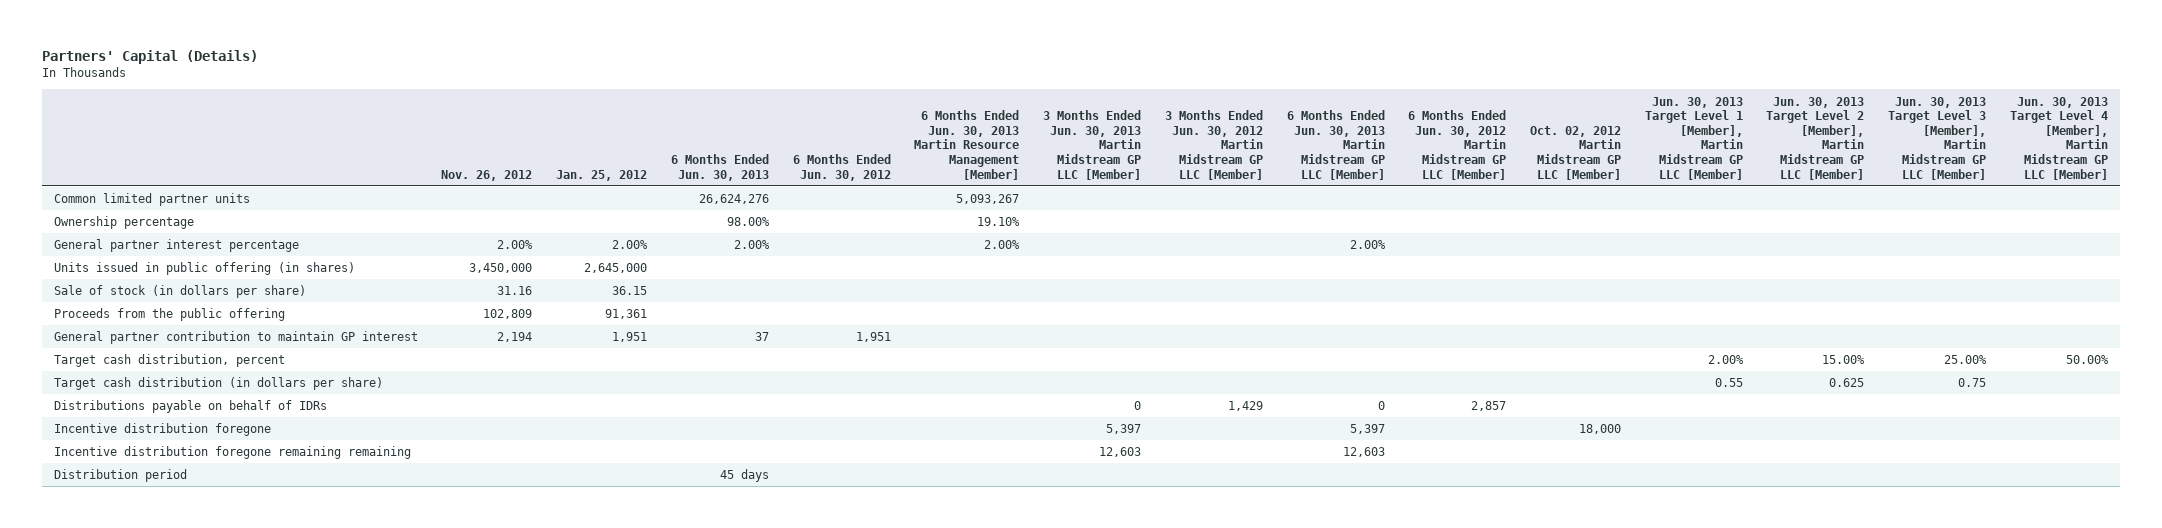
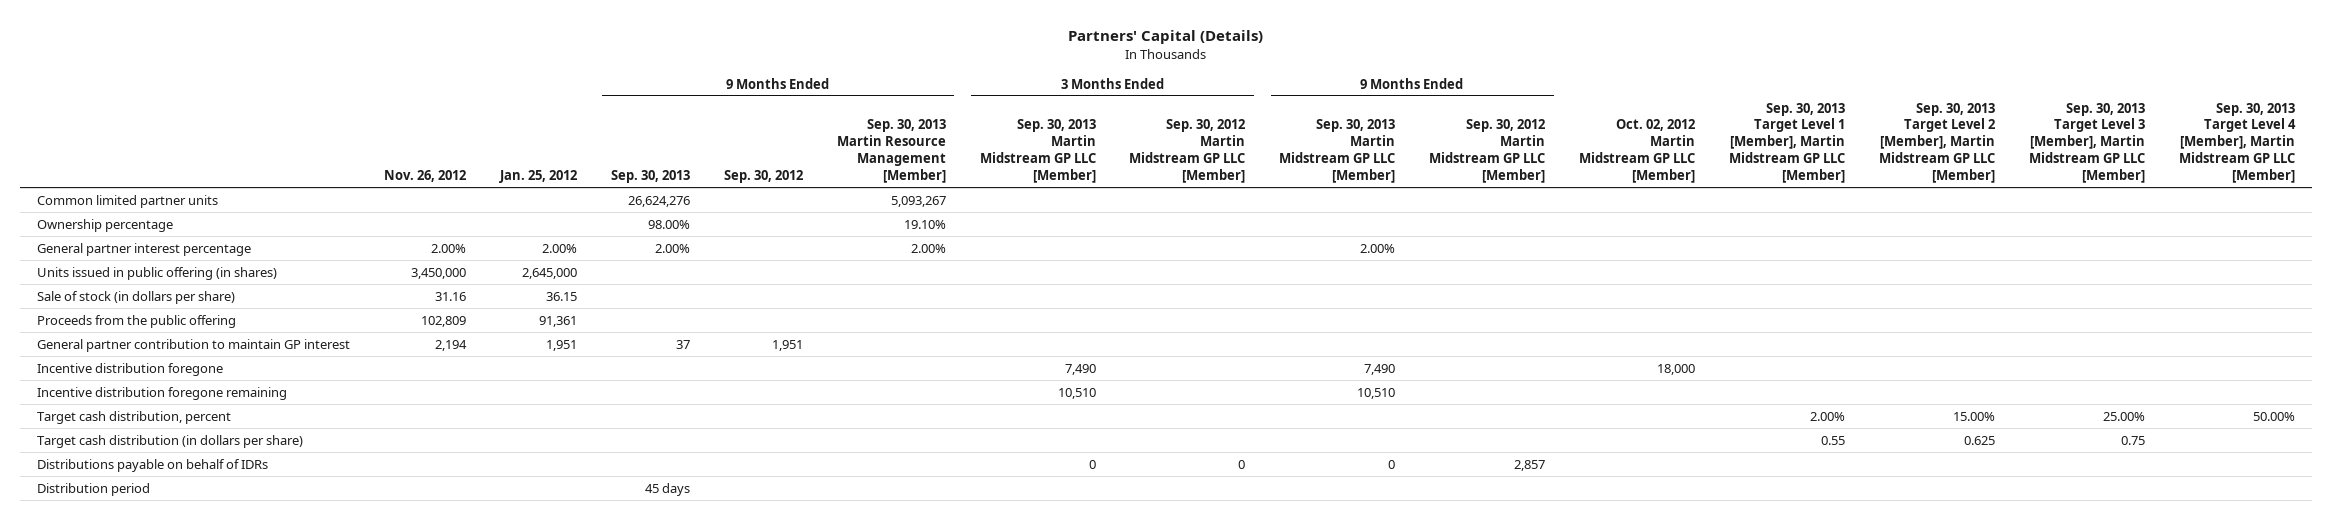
- | Nov. 26, 2012 | Jan. 25, 2012 | 6 Months Ended Jun. 30, 2013 | 6 Months Ended Jun. 30, 2012 | 6 Months Ended Jun. 30, 2013 Martin Resource Management [Member] | 3 Months Ended Jun. 30, 2013 Martin Midstream GP LLC [Member] | 3 Months Ended Jun. 30, 2012 Martin Midstream GP LLC [Member] | 6 Months Ended Jun. 30, 2013 Martin Midstream GP LLC [Member] | 6 Months Ended Jun. 30, 2012 Martin Midstream GP LLC [Member] | Oct. 02, 2012 Martin Midstream GP LLC [Member] | Jun. 30, 2013 Target Level 1 [Member], Martin Midstream GP LLC [Member] | Jun. 30, 2013 Target Level 2 [Member], Martin Midstream GP LLC [Member] | Jun. 30, 2013 Target Level 3 [Member], Martin Midstream GP LLC [Member] | Jun. 30, 2013 Target Level 4 [Member], Martin Midstream GP LLC [Member]
+ | Nov. 26, 2012 | Jan. 25, 2012 | 9 Months Ended Sep. 30, 2013 | 9 Months Ended Sep. 30, 2012 | 9 Months Ended Sep. 30, 2013 Martin Resource Management [Member] | 3 Months Ended Sep. 30, 2013 Martin Midstream GP LLC [Member] | 3 Months Ended Sep. 30, 2012 Martin Midstream GP LLC [Member] | 9 Months Ended Sep. 30, 2013 Martin Midstream GP LLC [Member] | 9 Months Ended Sep. 30, 2012 Martin Midstream GP LLC [Member] | Oct. 02, 2012 Martin Midstream GP LLC [Member] | Sep. 30, 2013 Target Level 1 [Member], Martin Midstream GP LLC [Member] | Sep. 30, 2013 Target Level 2 [Member], Martin Midstream GP LLC [Member] | Sep. 30, 2013 Target Level 3 [Member], Martin Midstream GP LLC [Member] | Sep. 30, 2013 Target Level 4 [Member], Martin Midstream GP LLC [Member]
moved up: Incentive distribution foregone | | | | | | 7,490 | | 7,490 | | 18,000 | | | |
+ Incentive distribution foregone remaining | | | | | | 10,510 | | 10,510 | | | | | |
- Incentive distribution foregone remaining remaining | | | | | | 12,603 | | 12,603 | | | | | |

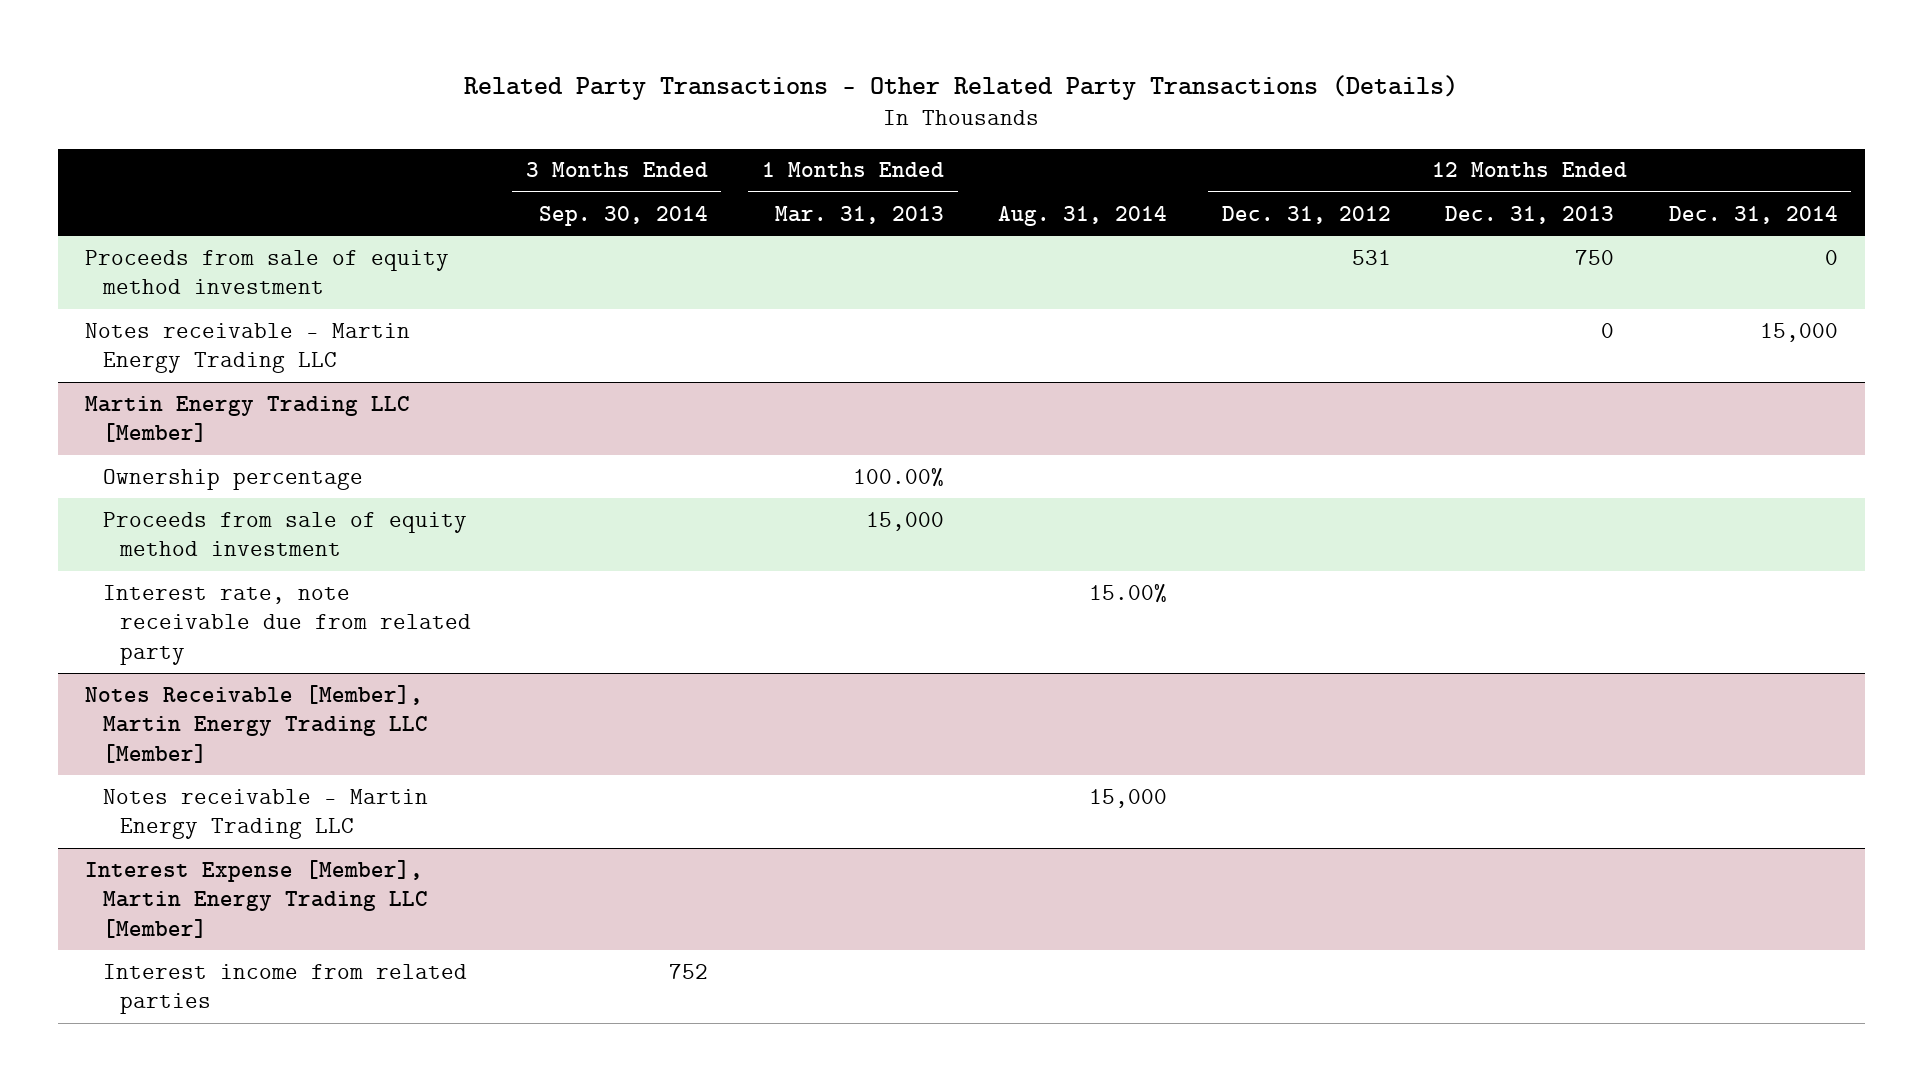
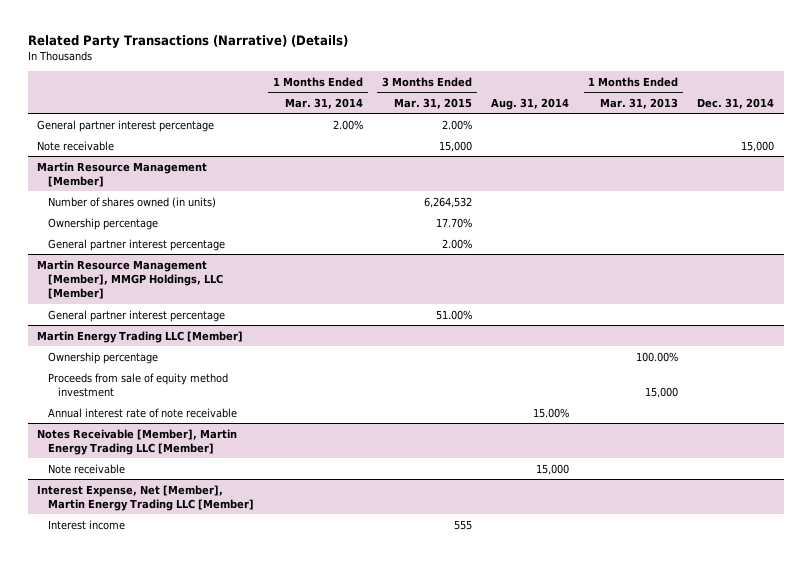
- Related Party Transactions - Other Related Party Transactions (Details)
+ Related Party Transactions (Narrative) (Details)
- | 3 Months Ended Sep. 30, 2014 | 1 Months Ended Mar. 31, 2013 | Aug. 31, 2014 | 12 Months Ended Dec. 31, 2012 | 12 Months Ended Dec. 31, 2013 | 12 Months Ended Dec. 31, 2014
+ | 1 Months Ended Mar. 31, 2014 | 3 Months Ended Mar. 31, 2015 | Aug. 31, 2014 | 1 Months Ended Mar. 31, 2013 | Dec. 31, 2014
- Proceeds from sale of equity method investment | | | | 531 | 750 | 0
- Notes receivable - Martin Energy Trading LLC | | | | | 0 | 15,000
+ General partner interest percentage | 2.00% | 2.00% | | |
+ Note receivable | | 15,000 | | | 15,000
+ Martin Resource Management [Member]
+ Number of shares owned (in units) | | 6,264,532 | | |
+ Ownership percentage | | 17.70% | | |
+ General partner interest percentage | | 2.00% | | |
+ Martin Resource Management [Member], MMGP Holdings, LLC [Member]
+ General partner interest percentage | | 51.00% | | |
@ Martin Energy Trading LLC [Member]
- Interest rate, note receivable due from related party | | | 15.00% | | |
+ Annual interest rate of note receivable | | | 15.00% | |
@ Notes Receivable [Member], Martin Energy Trading LLC [Member]
- Notes receivable - Martin Energy Trading LLC | | | 15,000 | | |
- Interest Expense [Member], Martin Energy Trading LLC [Member]
- Interest income from related parties | 752 | | | | |
@ Notes Receivable [Member], Martin Energy Trading LLC [Member]
+ Note receivable | | | 15,000 | |
+ Interest Expense, Net [Member], Martin Energy Trading LLC [Member]
+ Interest income | | 555 | | |

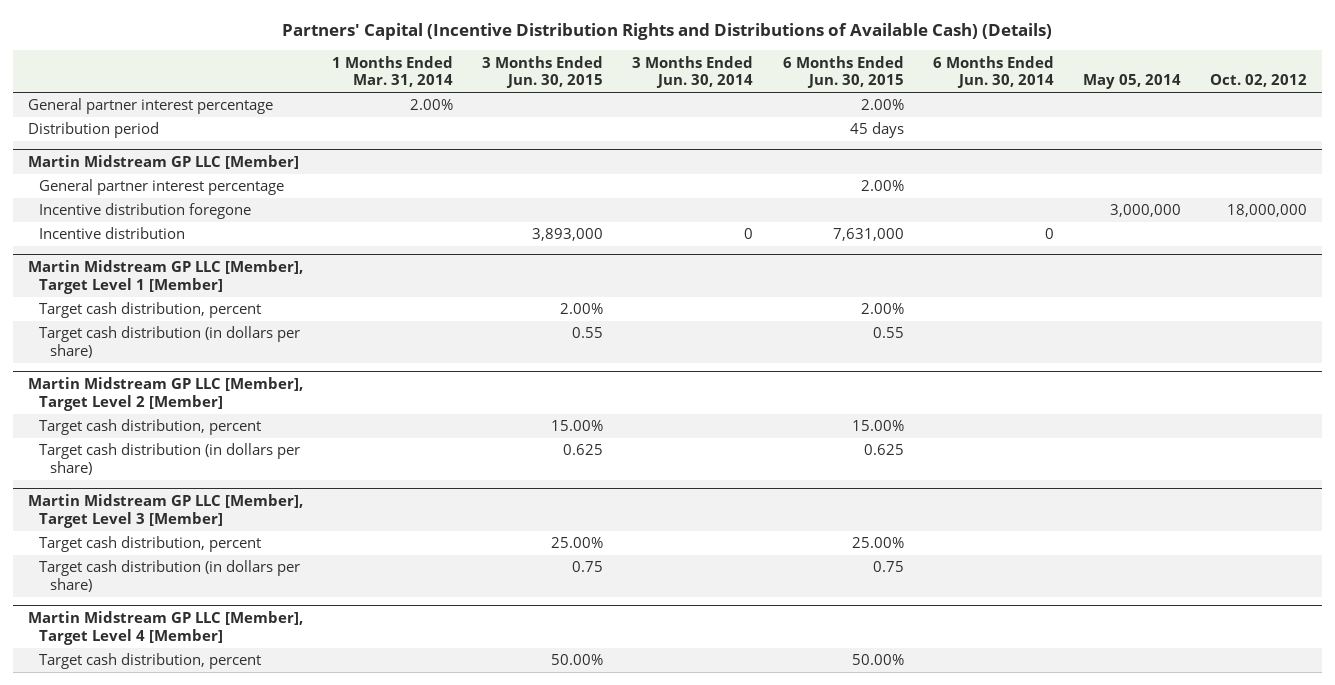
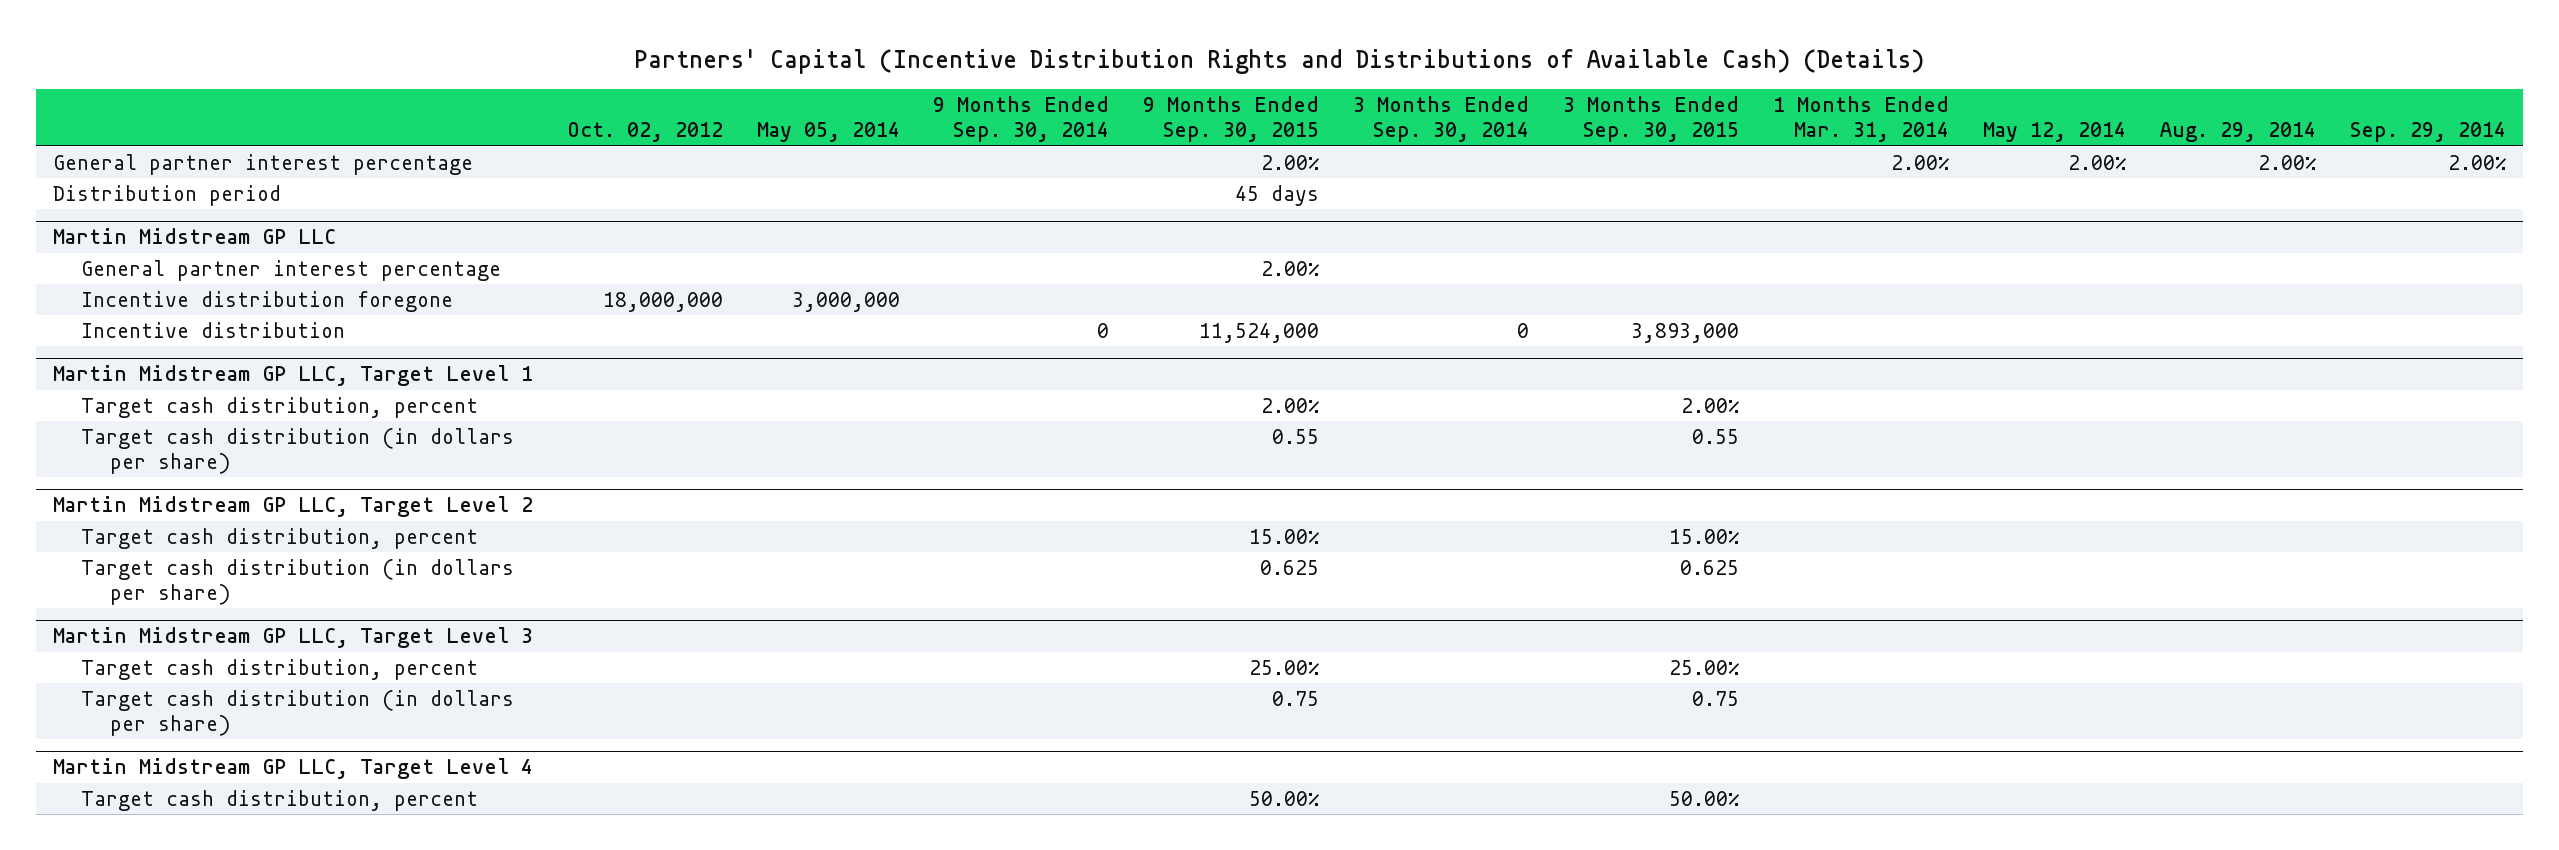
- | 1 Months Ended Mar. 31, 2014 | 3 Months Ended Jun. 30, 2015 | 3 Months Ended Jun. 30, 2014 | 6 Months Ended Jun. 30, 2015 | 6 Months Ended Jun. 30, 2014 | May 05, 2014 | Oct. 02, 2012
+ | Oct. 02, 2012 | May 05, 2014 | 9 Months Ended Sep. 30, 2014 | 9 Months Ended Sep. 30, 2015 | 3 Months Ended Sep. 30, 2014 | 3 Months Ended Sep. 30, 2015 | 1 Months Ended Mar. 31, 2014 | May 12, 2014 | Aug. 29, 2014 | Sep. 29, 2014
- Martin Midstream GP LLC [Member]
+ Martin Midstream GP LLC
- Martin Midstream GP LLC [Member], Target Level 1 [Member]
+ Martin Midstream GP LLC, Target Level 1
- Martin Midstream GP LLC [Member], Target Level 2 [Member]
+ Martin Midstream GP LLC, Target Level 2
- Martin Midstream GP LLC [Member], Target Level 3 [Member]
+ Martin Midstream GP LLC, Target Level 3
- Martin Midstream GP LLC [Member], Target Level 4 [Member]
+ Martin Midstream GP LLC, Target Level 4

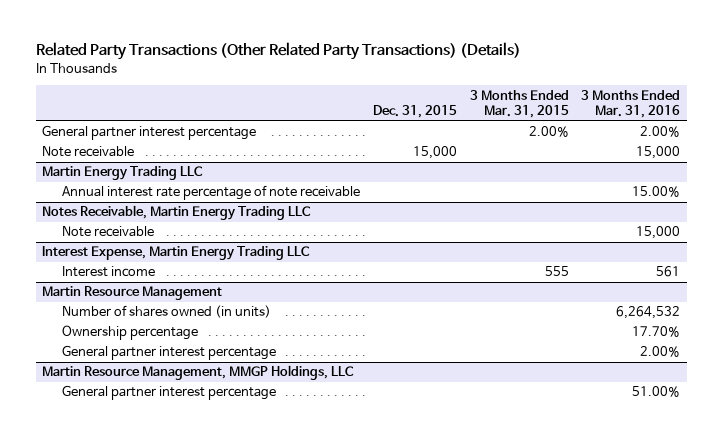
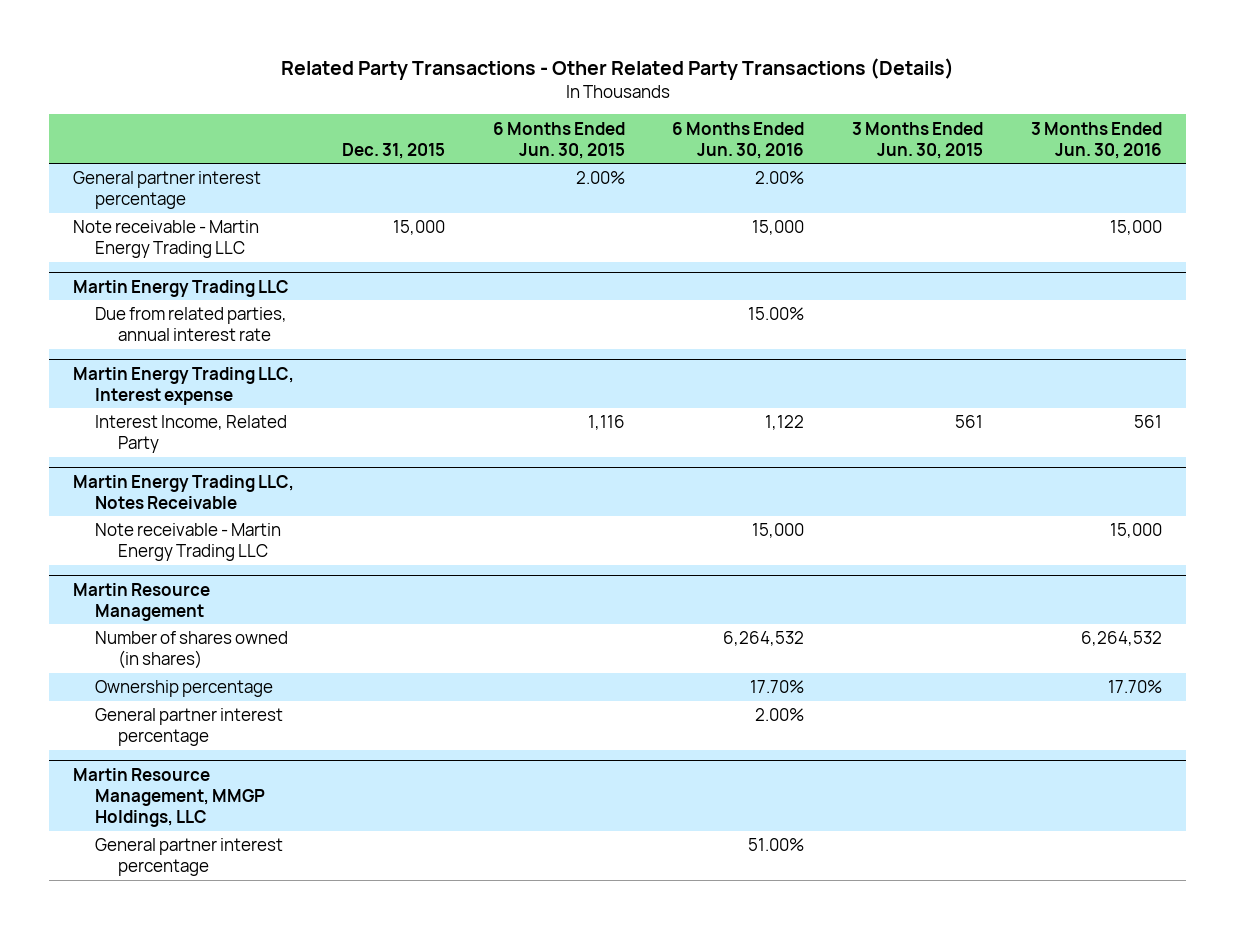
- Related Party Transactions (Other Related Party Transactions) (Details)
+ Related Party Transactions - Other Related Party Transactions (Details)
- | Dec. 31, 2015 | 3 Months Ended Mar. 31, 2015 | 3 Months Ended Mar. 31, 2016
+ | Dec. 31, 2015 | 6 Months Ended Jun. 30, 2015 | 6 Months Ended Jun. 30, 2016 | 3 Months Ended Jun. 30, 2015 | 3 Months Ended Jun. 30, 2016
- Note receivable | 15,000 | | 15,000
+ Note receivable - Martin Energy Trading LLC | 15,000 | | 15,000 | | 15,000
@ Martin Energy Trading LLC
- Annual interest rate percentage of note receivable | | | 15.00%
- Notes Receivable, Martin Energy Trading LLC
- Note receivable | | | 15,000
- Interest Expense, Martin Energy Trading LLC
- Interest income | | 555 | 561
@ Martin Energy Trading LLC
+ Due from related parties, annual interest rate | | | 15.00% | |
+ Martin Energy Trading LLC, Interest expense
+ Interest Income, Related Party | | 1,116 | 1,122 | 561 | 561
+ Martin Energy Trading LLC, Notes Receivable
+ Note receivable - Martin Energy Trading LLC | | | 15,000 | | 15,000
@ Martin Resource Management
- Number of shares owned (in units) | | | 6,264,532
+ Number of shares owned (in shares) | | | 6,264,532 | | 6,264,532

